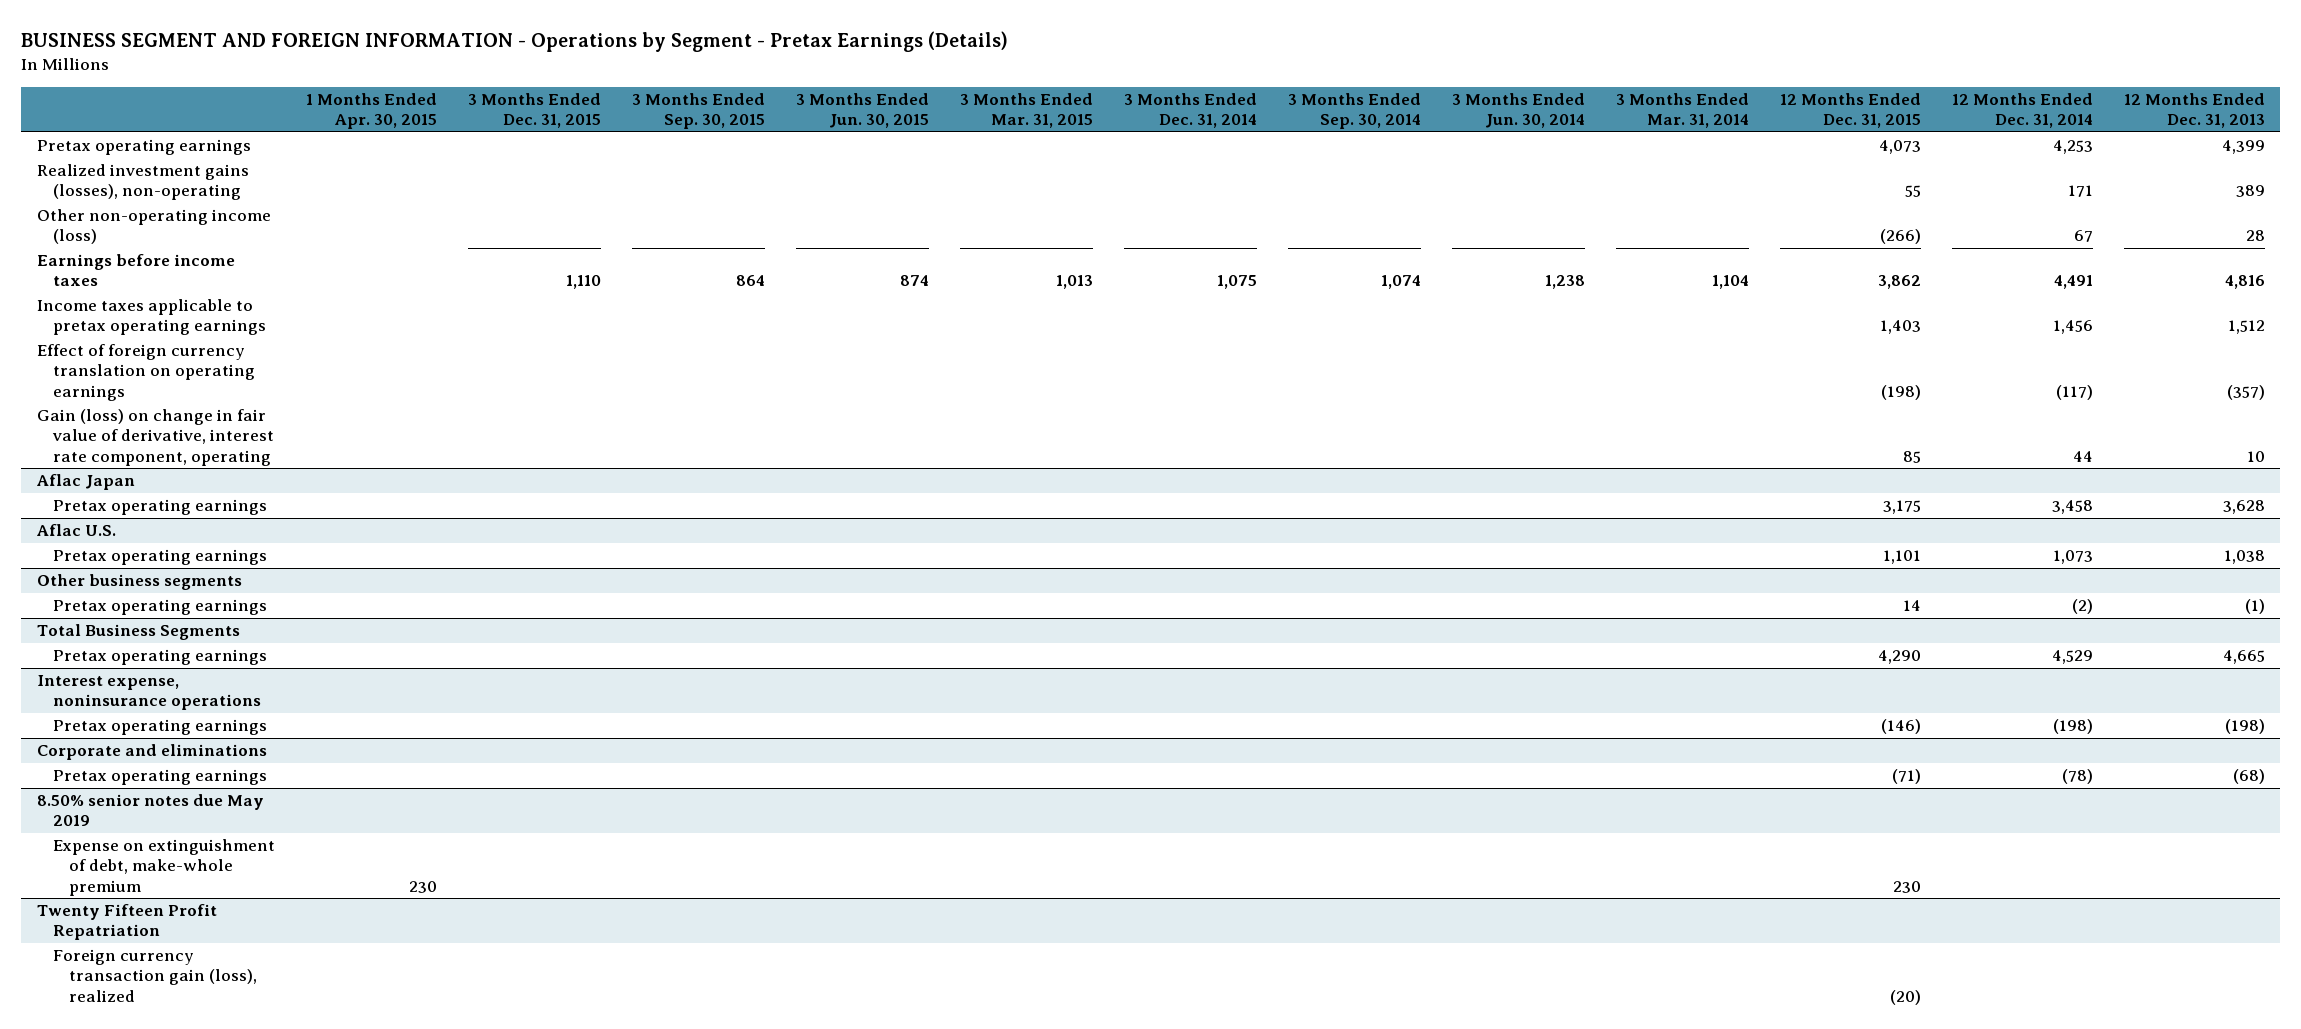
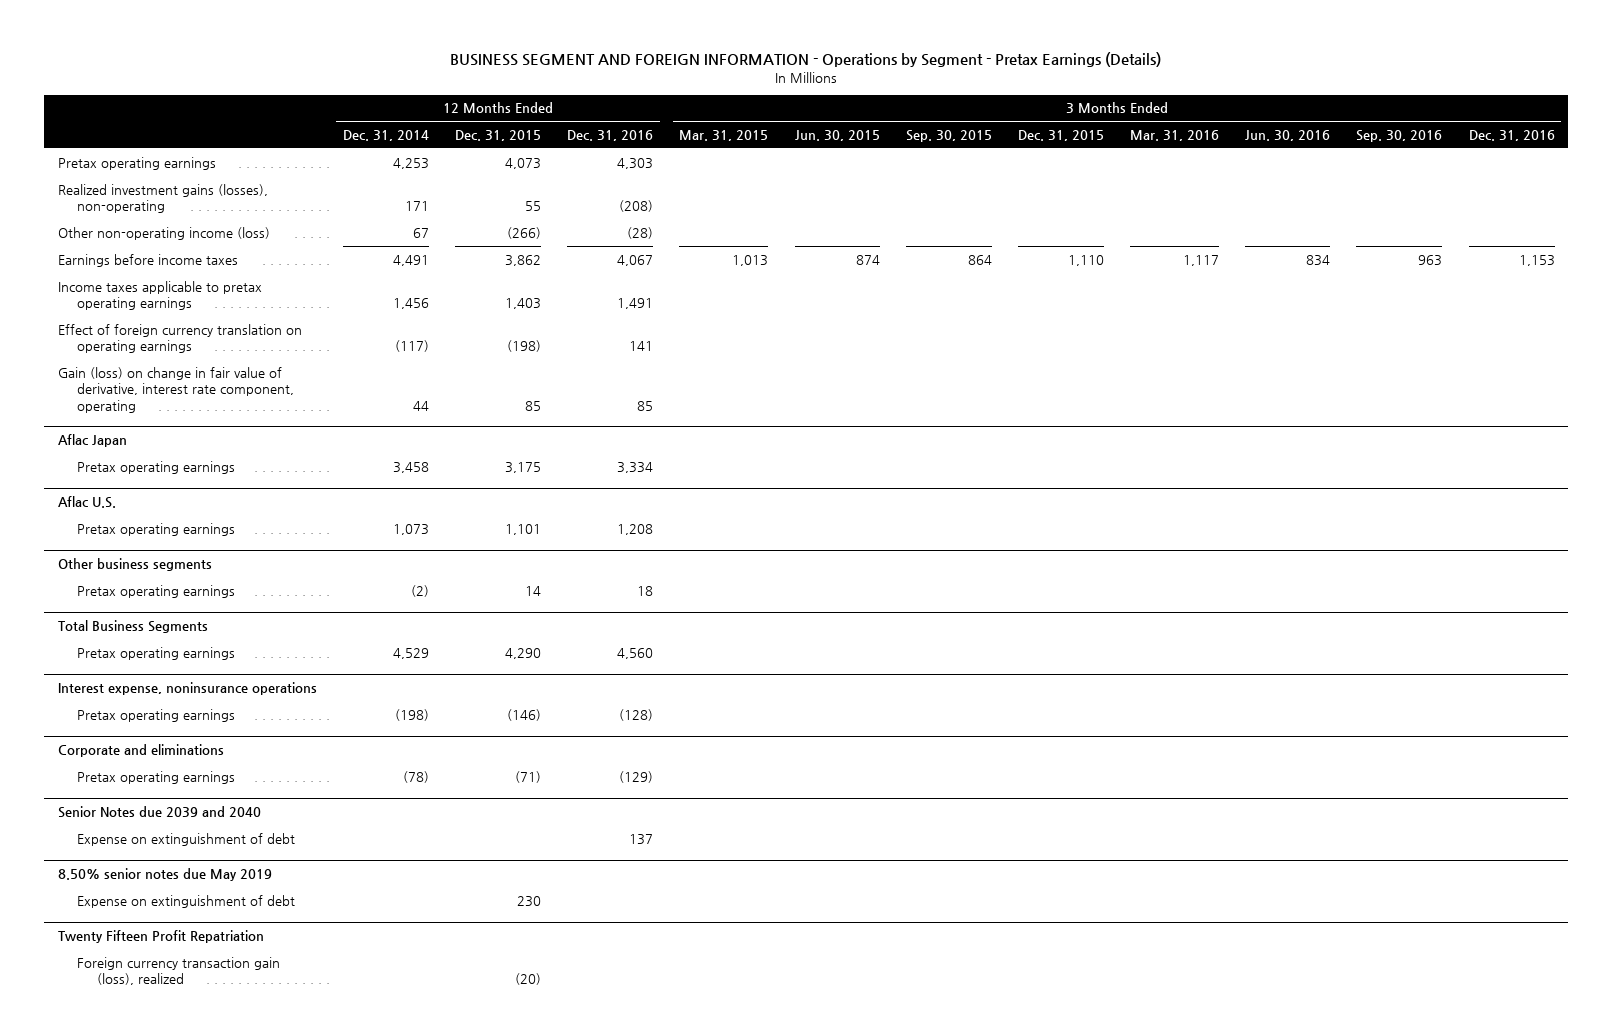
- | 1 Months Ended Apr. 30, 2015 | 3 Months Ended Dec. 31, 2015 | 3 Months Ended Sep. 30, 2015 | 3 Months Ended Jun. 30, 2015 | 3 Months Ended Mar. 31, 2015 | 3 Months Ended Dec. 31, 2014 | 3 Months Ended Sep. 30, 2014 | 3 Months Ended Jun. 30, 2014 | 3 Months Ended Mar. 31, 2014 | 12 Months Ended Dec. 31, 2015 | 12 Months Ended Dec. 31, 2014 | 12 Months Ended Dec. 31, 2013
+ | 12 Months Ended Dec. 31, 2014 | 12 Months Ended Dec. 31, 2015 | 12 Months Ended Dec. 31, 2016 | 3 Months Ended Mar. 31, 2015 | 3 Months Ended Jun. 30, 2015 | 3 Months Ended Sep. 30, 2015 | 3 Months Ended Dec. 31, 2015 | 3 Months Ended Mar. 31, 2016 | 3 Months Ended Jun. 30, 2016 | 3 Months Ended Sep. 30, 2016 | 3 Months Ended Dec. 31, 2016
+ Senior Notes due 2039 and 2040
+ Expense on extinguishment of debt | | | 137 | | | | | | | |
@ 8.50% senior notes due May 2019
- Expense on extinguishment of debt, make-whole premium | 230 | | | | | | | | | 230 | |
+ Expense on extinguishment of debt | | 230 | | | | | | | | |

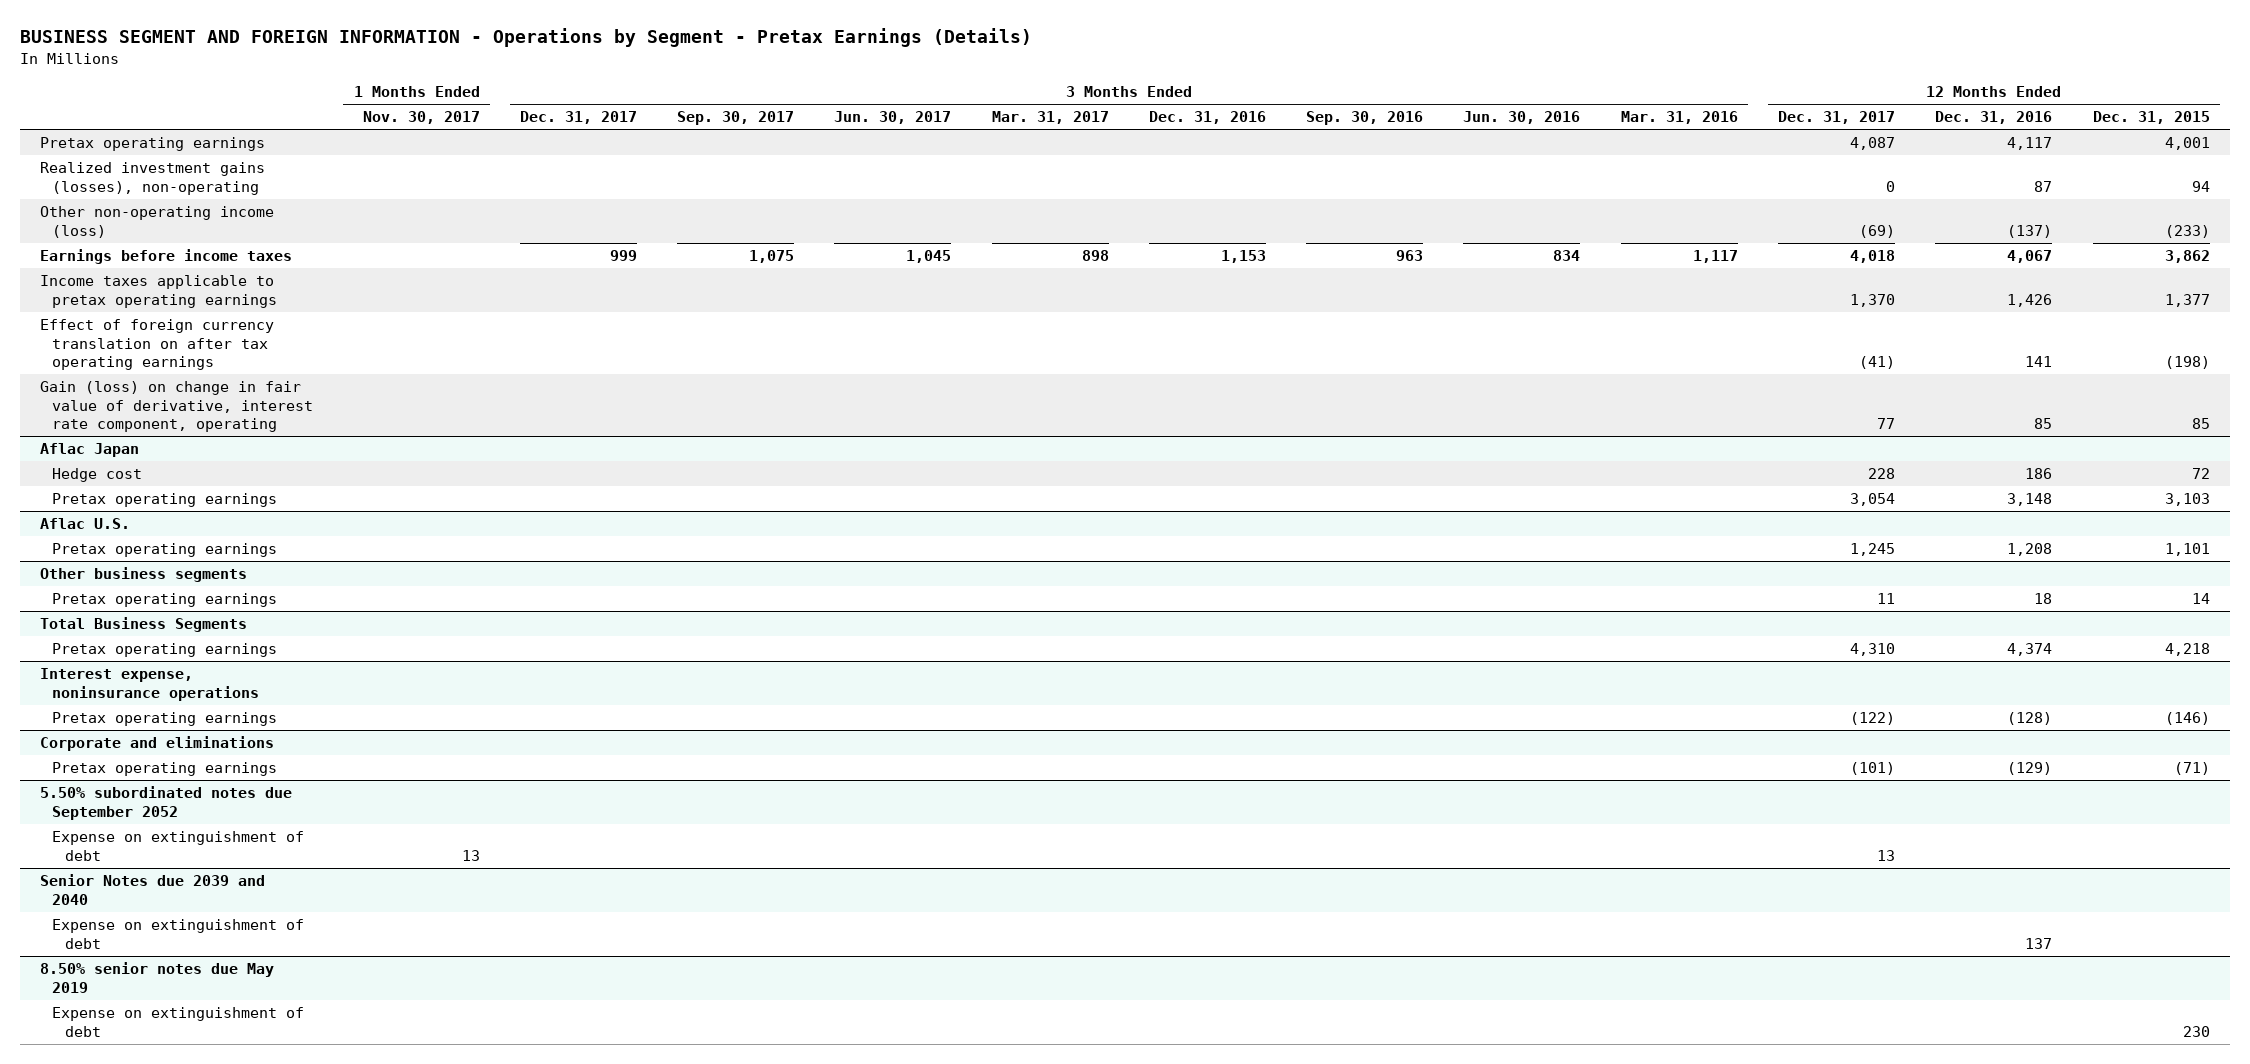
- | 12 Months Ended Dec. 31, 2014 | 12 Months Ended Dec. 31, 2015 | 12 Months Ended Dec. 31, 2016 | 3 Months Ended Mar. 31, 2015 | 3 Months Ended Jun. 30, 2015 | 3 Months Ended Sep. 30, 2015 | 3 Months Ended Dec. 31, 2015 | 3 Months Ended Mar. 31, 2016 | 3 Months Ended Jun. 30, 2016 | 3 Months Ended Sep. 30, 2016 | 3 Months Ended Dec. 31, 2016
+ | 1 Months Ended Nov. 30, 2017 | 3 Months Ended Dec. 31, 2017 | 3 Months Ended Sep. 30, 2017 | 3 Months Ended Jun. 30, 2017 | 3 Months Ended Mar. 31, 2017 | 3 Months Ended Dec. 31, 2016 | 3 Months Ended Sep. 30, 2016 | 3 Months Ended Jun. 30, 2016 | 3 Months Ended Mar. 31, 2016 | 12 Months Ended Dec. 31, 2017 | 12 Months Ended Dec. 31, 2016 | 12 Months Ended Dec. 31, 2015
- Pretax operating earnings | 4,253 | 4,073 | 4,303 | | | | | | | |
- Realized investment gains (losses), non-operating | 171 | 55 | (208) | | | | | | | |
- Other non-operating income (loss) | 67 | (266) | (28) | | | | | | | |
+ Pretax operating earnings | | | | | | | | | | 4,087 | 4,117 | 4,001
+ Realized investment gains (losses), non-operating | | | | | | | | | | 0 | 87 | 94
+ Other non-operating income (loss) | | | | | | | | | | (69) | (137) | (233)
- Income taxes applicable to pretax operating earnings | 1,456 | 1,403 | 1,491 | | | | | | | |
- Effect of foreign currency translation on operating earnings | (117) | (198) | 141 | | | | | | | |
+ Income taxes applicable to pretax operating earnings | | | | | | | | | | 1,370 | 1,426 | 1,377
+ Effect of foreign currency translation on after tax operating earnings | | | | | | | | | | (41) | 141 | (198)
@ Aflac Japan
- Pretax operating earnings | 3,458 | 3,175 | 3,334 | | | | | | | |
+ Hedge cost | | | | | | | | | | 228 | 186 | 72
+ Pretax operating earnings | | | | | | | | | | 3,054 | 3,148 | 3,103
@ Total Business Segments
- Pretax operating earnings | 4,529 | 4,290 | 4,560 | | | | | | | |
+ Pretax operating earnings | | | | | | | | | | 4,310 | 4,374 | 4,218
+ 5.50% subordinated notes due September 2052
+ Expense on extinguishment of debt | 13 | | | | | | | | | 13 | |
- Twenty Fifteen Profit Repatriation
- Foreign currency transaction gain (loss), realized | | (20) | | | | | | | | |

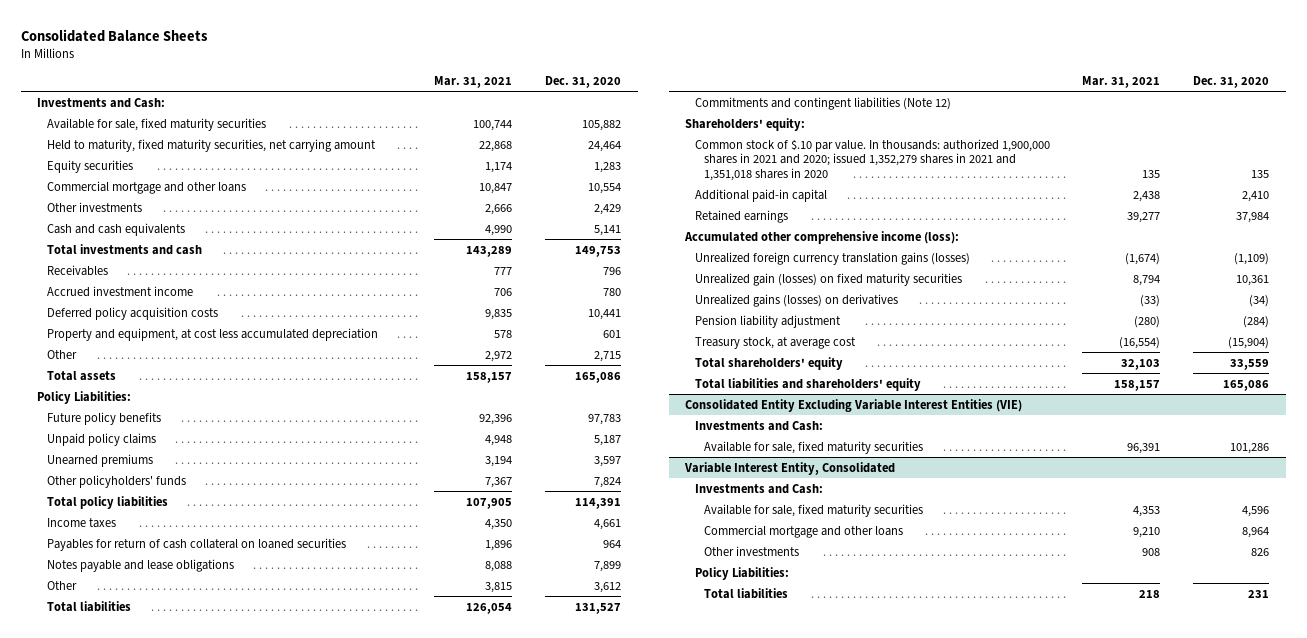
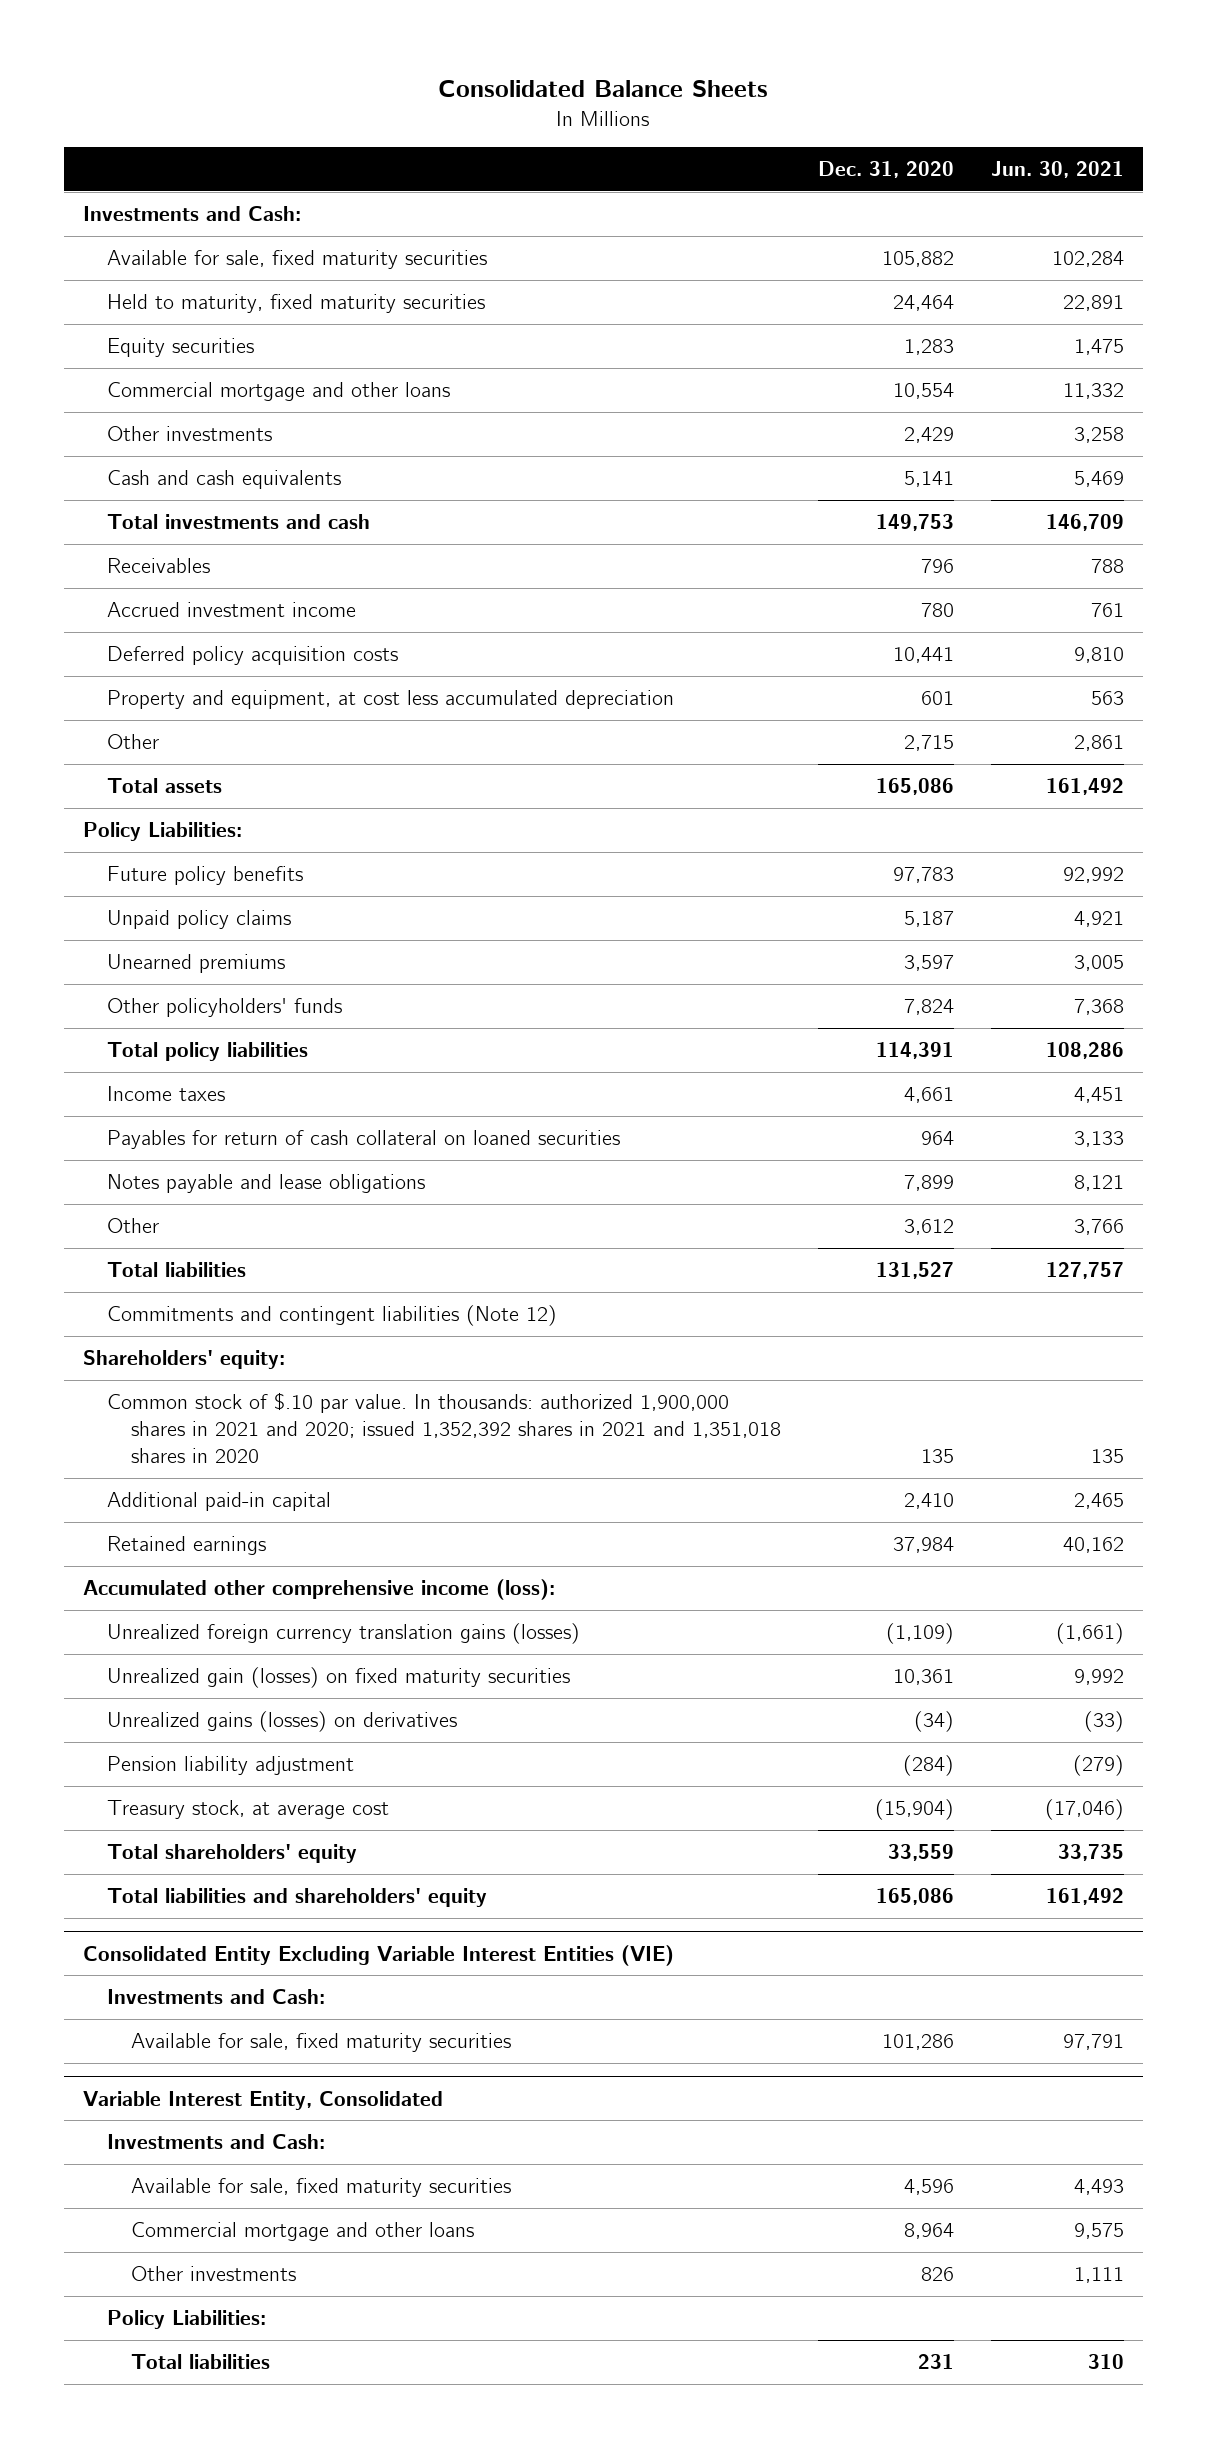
- | Mar. 31, 2021 | Dec. 31, 2020
+ | Dec. 31, 2020 | Jun. 30, 2021
- Held to maturity, fixed maturity securities, net carrying amount | 22,868 | 24,464
+ Held to maturity, fixed maturity securities | 24,464 | 22,891
- Common stock of $.10 par value. In thousands: authorized 1,900,000 shares in 2021 and 2020; issued 1,352,279 shares in 2021 and 1,351,018 shares in 2020 | 135 | 135
+ Common stock of $.10 par value. In thousands: authorized 1,900,000 shares in 2021 and 2020; issued 1,352,392 shares in 2021 and 1,351,018 shares in 2020 | 135 | 135

